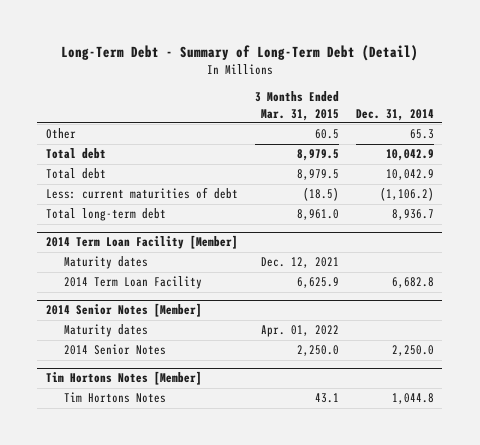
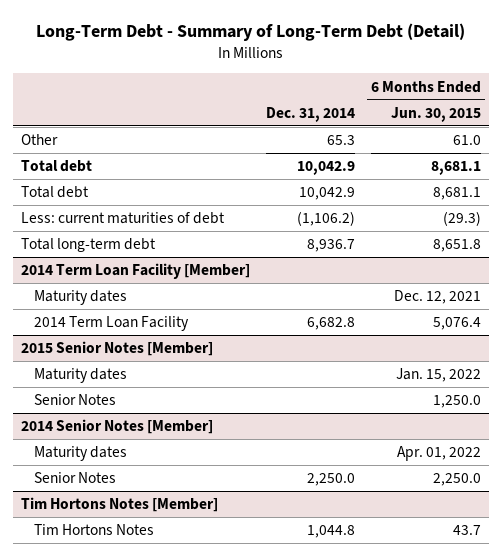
- | 3 Months Ended Mar. 31, 2015 | Dec. 31, 2014
+ | Dec. 31, 2014 | 6 Months Ended Jun. 30, 2015
+ 2015 Senior Notes [Member]
+ Maturity dates | | Jan. 15, 2022
+ Senior Notes | | 1,250.0
@ 2014 Senior Notes [Member]
- 2014 Senior Notes | 2,250.0 | 2,250.0
+ Senior Notes | 2,250.0 | 2,250.0

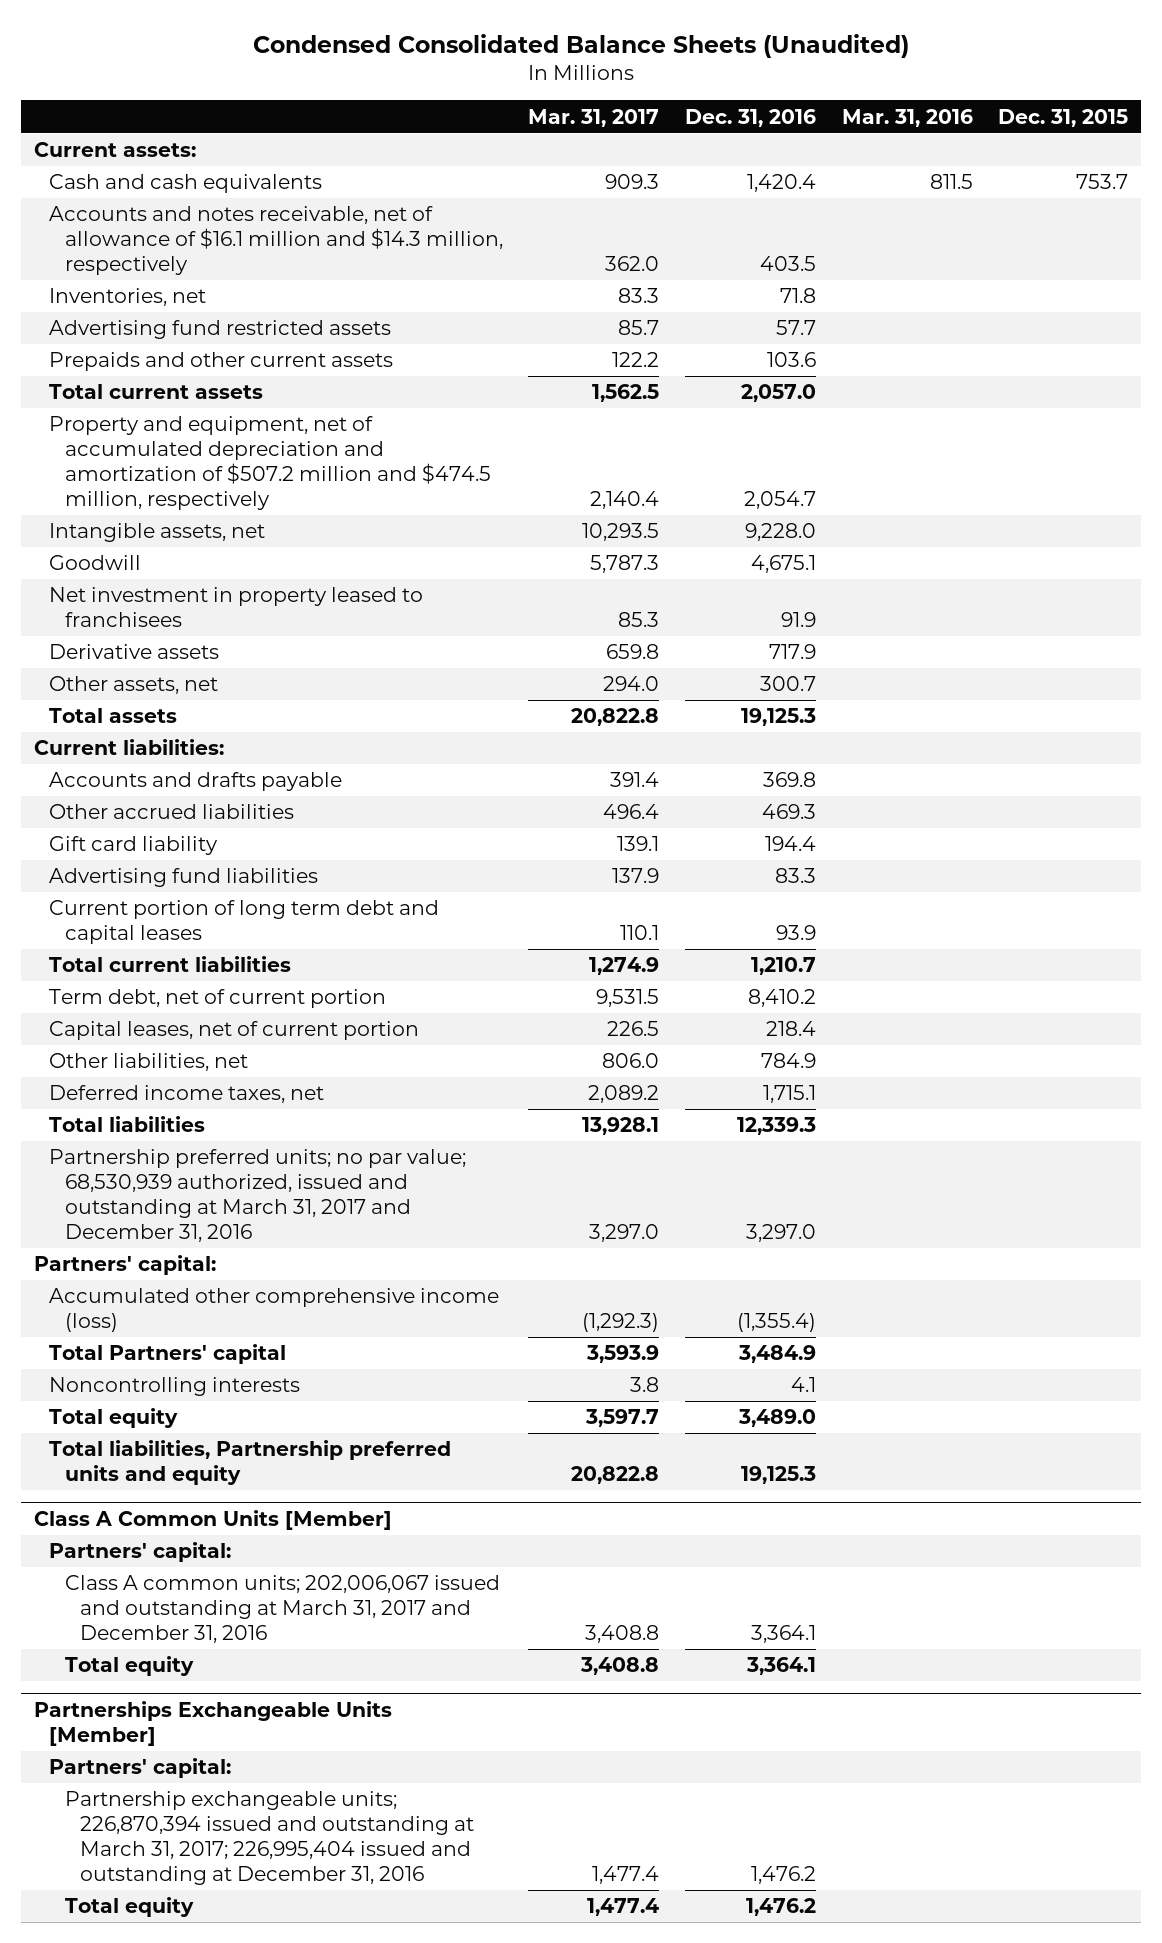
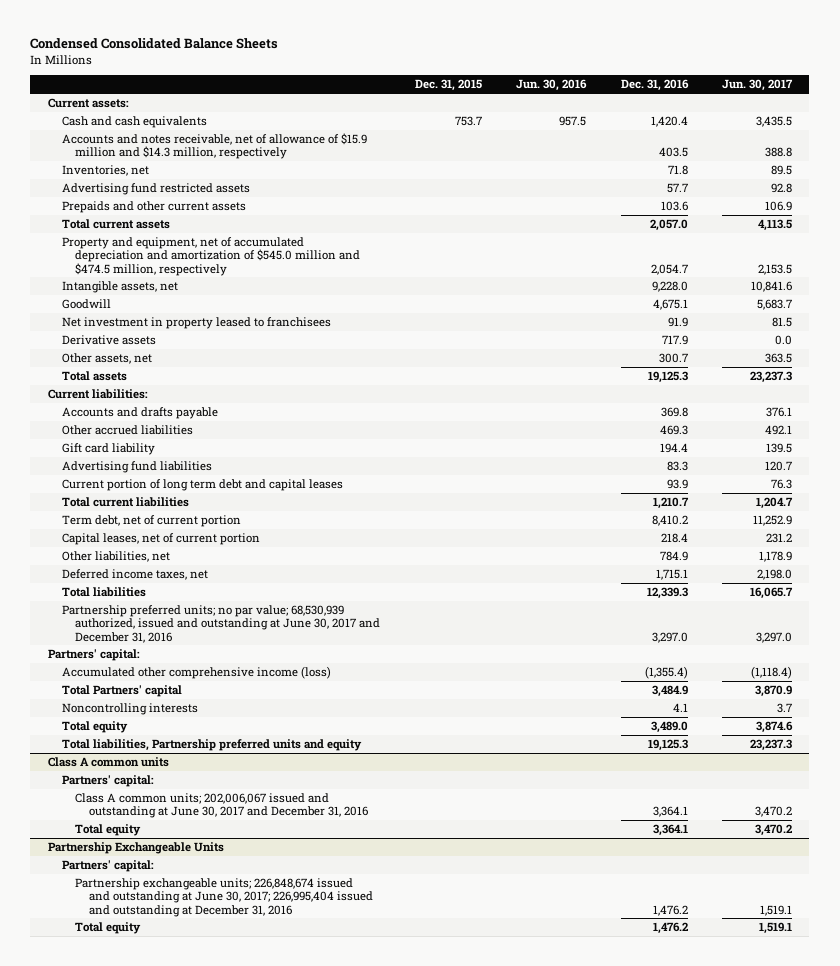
- Condensed Consolidated Balance Sheets (Unaudited)
+ Condensed Consolidated Balance Sheets
- | Mar. 31, 2017 | Dec. 31, 2016 | Mar. 31, 2016 | Dec. 31, 2015
+ | Dec. 31, 2015 | Jun. 30, 2016 | Dec. 31, 2016 | Jun. 30, 2017
- Accounts and notes receivable, net of allowance of $16.1 million and $14.3 million, respectively | 362.0 | 403.5 | |
+ Accounts and notes receivable, net of allowance of $15.9 million and $14.3 million, respectively | | | 403.5 | 388.8
- Property and equipment, net of accumulated depreciation and amortization of $507.2 million and $474.5 million, respectively | 2,140.4 | 2,054.7 | |
+ Property and equipment, net of accumulated depreciation and amortization of $545.0 million and $474.5 million, respectively | | | 2,054.7 | 2,153.5
- Partnership preferred units; no par value; 68,530,939 authorized, issued and outstanding at March 31, 2017 and December 31, 2016 | 3,297.0 | 3,297.0 | |
+ Partnership preferred units; no par value; 68,530,939 authorized, issued and outstanding at June 30, 2017 and December 31, 2016 | | | 3,297.0 | 3,297.0
- Class A Common Units [Member]
+ Class A common units
- Class A common units; 202,006,067 issued and outstanding at March 31, 2017 and December 31, 2016 | 3,408.8 | 3,364.1 | |
+ Class A common units; 202,006,067 issued and outstanding at June 30, 2017 and December 31, 2016 | | | 3,364.1 | 3,470.2
- Partnerships Exchangeable Units [Member]
+ Partnership Exchangeable Units
- Partnership exchangeable units; 226,870,394 issued and outstanding at March 31, 2017; 226,995,404 issued and outstanding at December 31, 2016 | 1,477.4 | 1,476.2 | |
+ Partnership exchangeable units; 226,848,674 issued and outstanding at June 30, 2017; 226,995,404 issued and outstanding at December 31, 2016 | | | 1,476.2 | 1,519.1

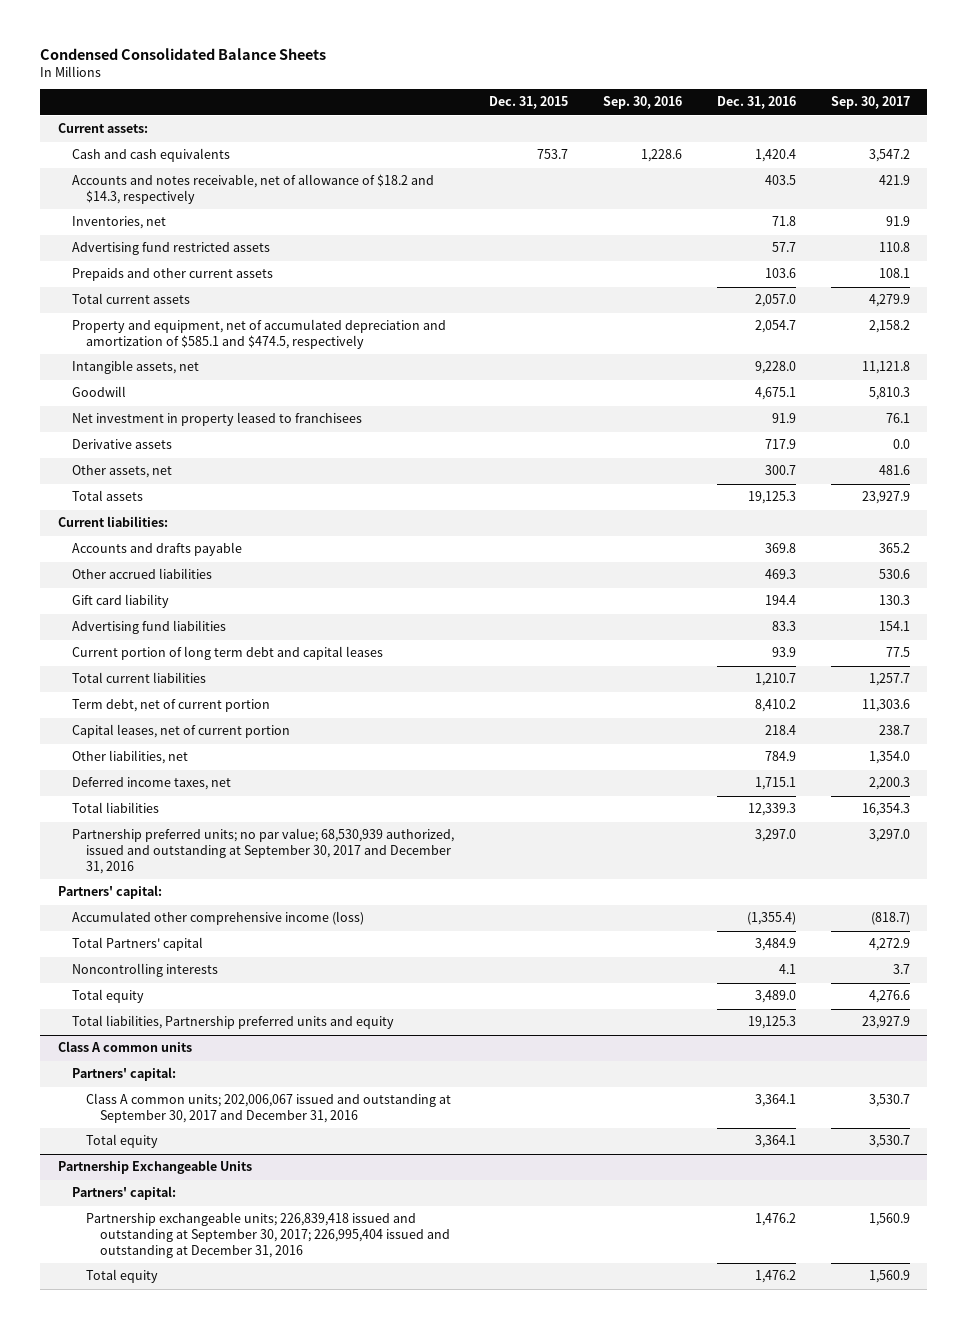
- | Dec. 31, 2015 | Jun. 30, 2016 | Dec. 31, 2016 | Jun. 30, 2017
+ | Dec. 31, 2015 | Sep. 30, 2016 | Dec. 31, 2016 | Sep. 30, 2017
- Accounts and notes receivable, net of allowance of $15.9 million and $14.3 million, respectively | | | 403.5 | 388.8
+ Accounts and notes receivable, net of allowance of $18.2 and $14.3, respectively | | | 403.5 | 421.9
- Property and equipment, net of accumulated depreciation and amortization of $545.0 million and $474.5 million, respectively | | | 2,054.7 | 2,153.5
+ Property and equipment, net of accumulated depreciation and amortization of $585.1 and $474.5, respectively | | | 2,054.7 | 2,158.2
- Partnership preferred units; no par value; 68,530,939 authorized, issued and outstanding at June 30, 2017 and December 31, 2016 | | | 3,297.0 | 3,297.0
+ Partnership preferred units; no par value; 68,530,939 authorized, issued and outstanding at September 30, 2017 and December 31, 2016 | | | 3,297.0 | 3,297.0
@ Class A common units
- Class A common units; 202,006,067 issued and outstanding at June 30, 2017 and December 31, 2016 | | | 3,364.1 | 3,470.2
+ Class A common units; 202,006,067 issued and outstanding at September 30, 2017 and December 31, 2016 | | | 3,364.1 | 3,530.7
@ Partnership Exchangeable Units
- Partnership exchangeable units; 226,848,674 issued and outstanding at June 30, 2017; 226,995,404 issued and outstanding at December 31, 2016 | | | 1,476.2 | 1,519.1
+ Partnership exchangeable units; 226,839,418 issued and outstanding at September 30, 2017; 226,995,404 issued and outstanding at December 31, 2016 | | | 1,476.2 | 1,560.9

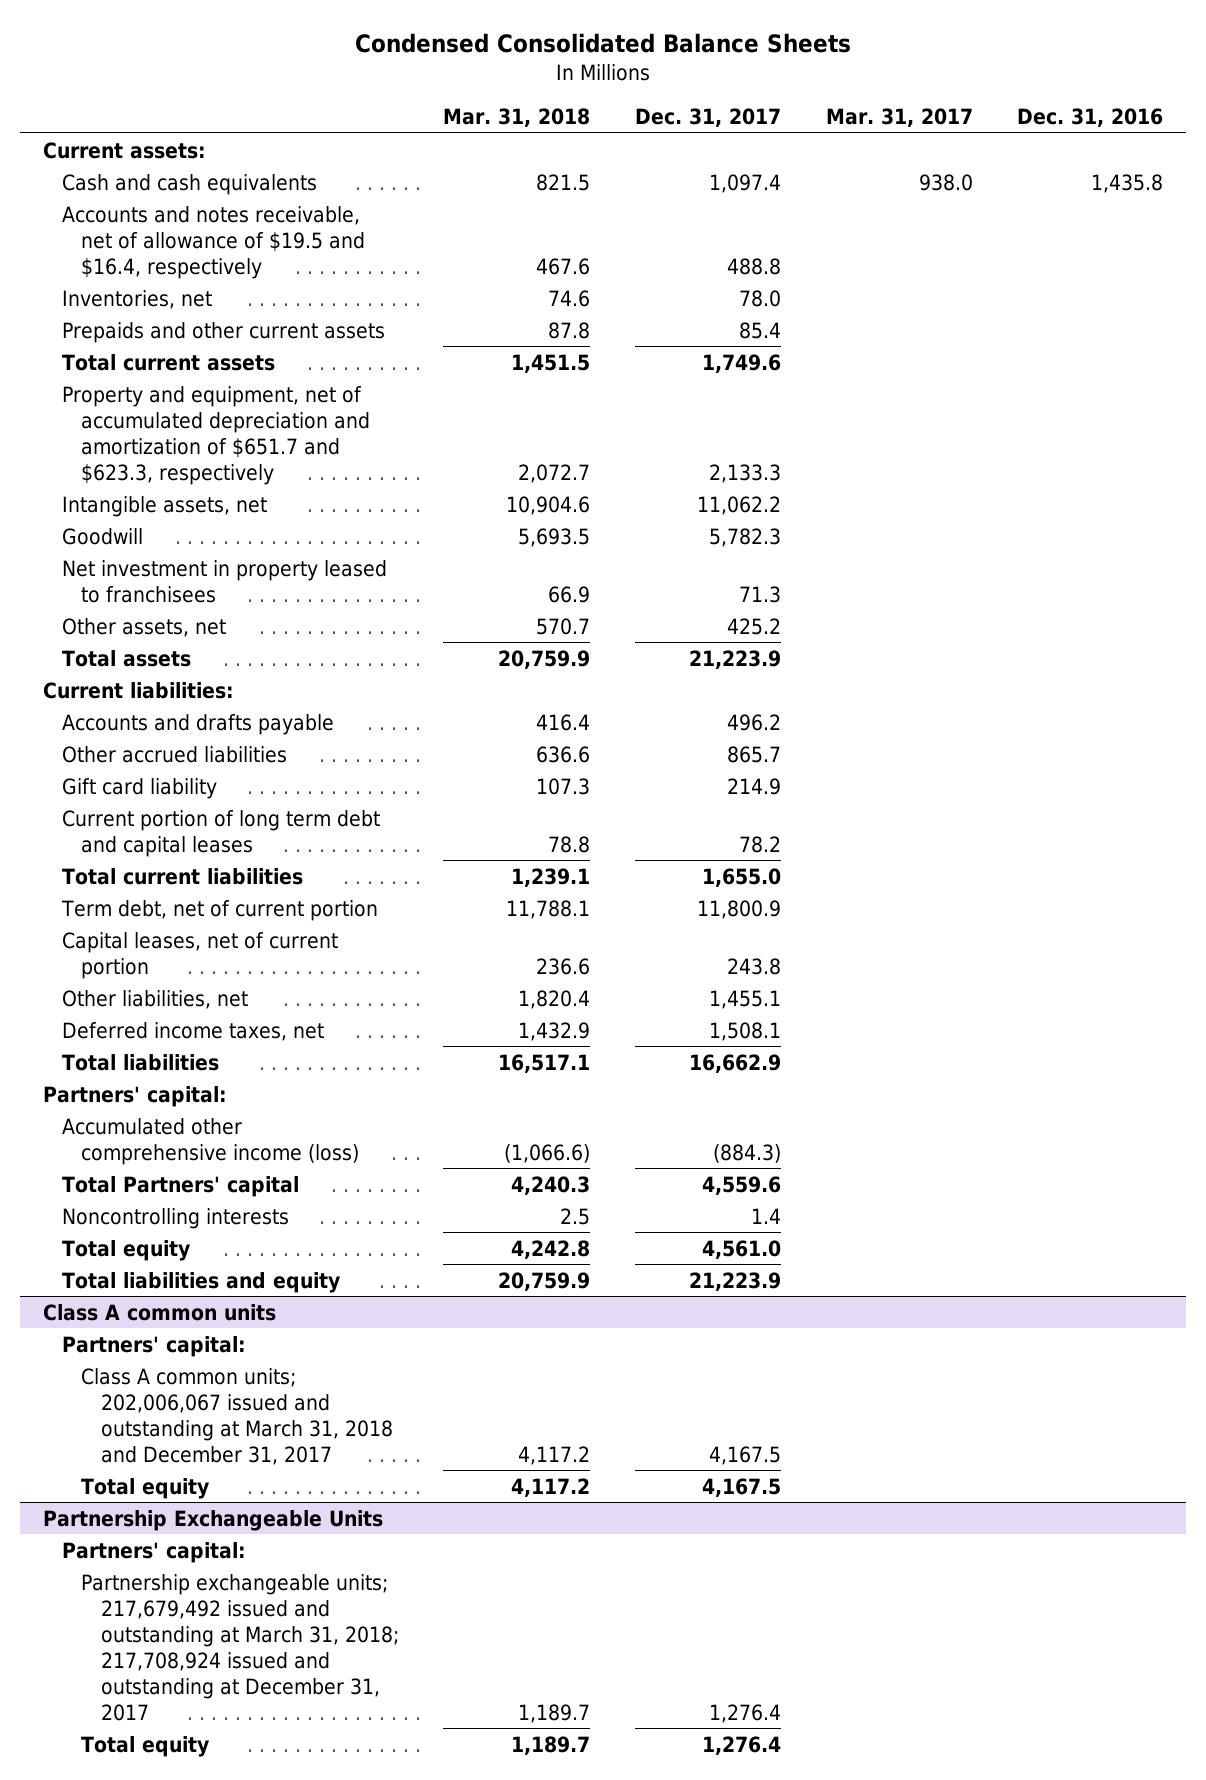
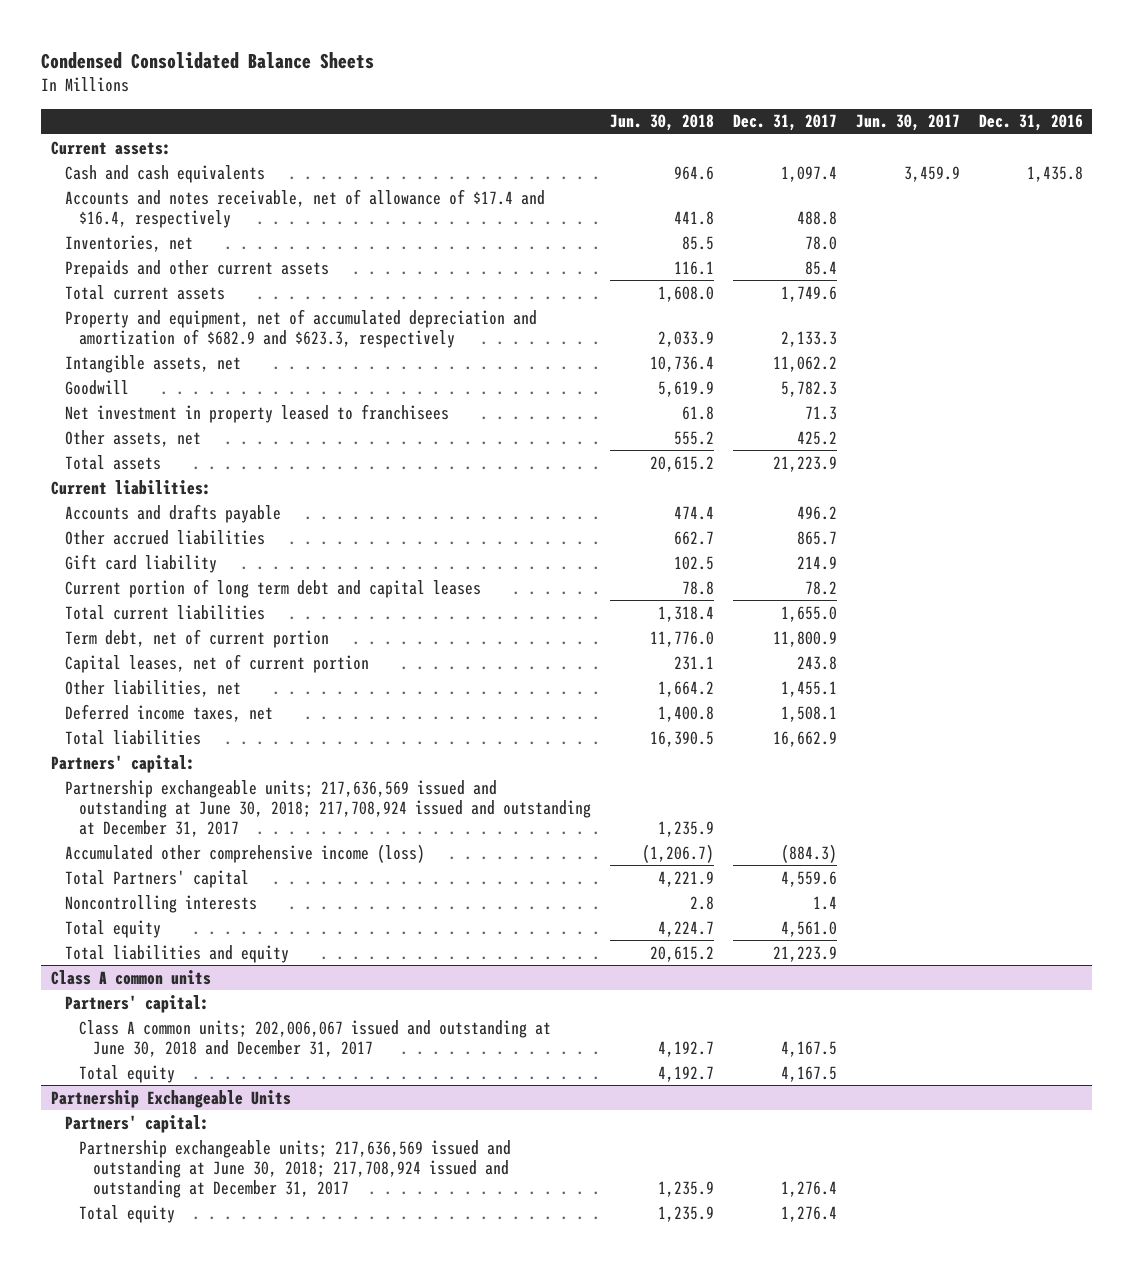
- | Mar. 31, 2018 | Dec. 31, 2017 | Mar. 31, 2017 | Dec. 31, 2016
+ | Jun. 30, 2018 | Dec. 31, 2017 | Jun. 30, 2017 | Dec. 31, 2016
- Accounts and notes receivable, net of allowance of $19.5 and $16.4, respectively | 467.6 | 488.8 | |
+ Accounts and notes receivable, net of allowance of $17.4 and $16.4, respectively | 441.8 | 488.8 | |
- Property and equipment, net of accumulated depreciation and amortization of $651.7 and $623.3, respectively | 2,072.7 | 2,133.3 | |
+ Property and equipment, net of accumulated depreciation and amortization of $682.9 and $623.3, respectively | 2,033.9 | 2,133.3 | |
+ Partnership exchangeable units; 217,636,569 issued and outstanding at June 30, 2018; 217,708,924 issued and outstanding at December 31, 2017 | 1,235.9 | | |
@ Class A common units
- Class A common units; 202,006,067 issued and outstanding at March 31, 2018 and December 31, 2017 | 4,117.2 | 4,167.5 | |
+ Class A common units; 202,006,067 issued and outstanding at June 30, 2018 and December 31, 2017 | 4,192.7 | 4,167.5 | |
@ Partnership Exchangeable Units
- Partnership exchangeable units; 217,679,492 issued and outstanding at March 31, 2018; 217,708,924 issued and outstanding at December 31, 2017 | 1,189.7 | 1,276.4 | |
+ Partnership exchangeable units; 217,636,569 issued and outstanding at June 30, 2018; 217,708,924 issued and outstanding at December 31, 2017 | 1,235.9 | 1,276.4 | |

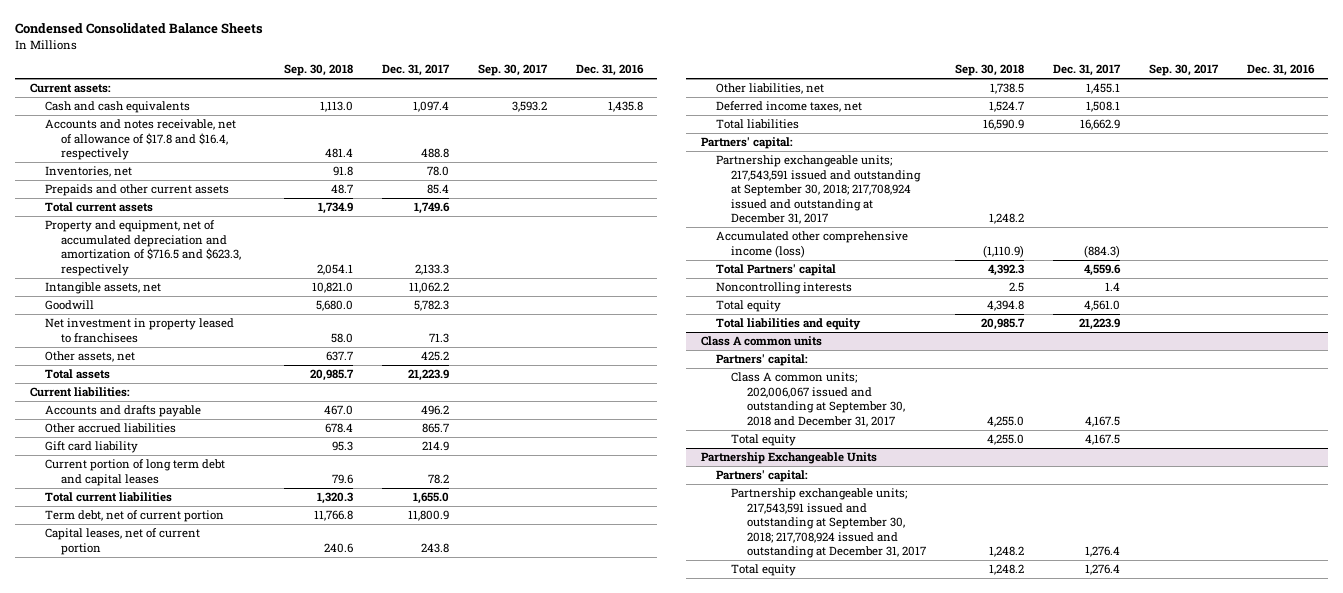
- | Jun. 30, 2018 | Dec. 31, 2017 | Jun. 30, 2017 | Dec. 31, 2016
+ | Sep. 30, 2018 | Dec. 31, 2017 | Sep. 30, 2017 | Dec. 31, 2016
- Accounts and notes receivable, net of allowance of $17.4 and $16.4, respectively | 441.8 | 488.8 | |
+ Accounts and notes receivable, net of allowance of $17.8 and $16.4, respectively | 481.4 | 488.8 | |
- Property and equipment, net of accumulated depreciation and amortization of $682.9 and $623.3, respectively | 2,033.9 | 2,133.3 | |
+ Property and equipment, net of accumulated depreciation and amortization of $716.5 and $623.3, respectively | 2,054.1 | 2,133.3 | |
- Partnership exchangeable units; 217,636,569 issued and outstanding at June 30, 2018; 217,708,924 issued and outstanding at December 31, 2017 | 1,235.9 | | |
+ Partnership exchangeable units; 217,543,591 issued and outstanding at September 30, 2018; 217,708,924 issued and outstanding at December 31, 2017 | 1,248.2 | | |
@ Class A common units
- Class A common units; 202,006,067 issued and outstanding at June 30, 2018 and December 31, 2017 | 4,192.7 | 4,167.5 | |
+ Class A common units; 202,006,067 issued and outstanding at September 30, 2018 and December 31, 2017 | 4,255.0 | 4,167.5 | |
@ Partnership Exchangeable Units
- Partnership exchangeable units; 217,636,569 issued and outstanding at June 30, 2018; 217,708,924 issued and outstanding at December 31, 2017 | 1,235.9 | 1,276.4 | |
+ Partnership exchangeable units; 217,543,591 issued and outstanding at September 30, 2018; 217,708,924 issued and outstanding at December 31, 2017 | 1,248.2 | 1,276.4 | |

